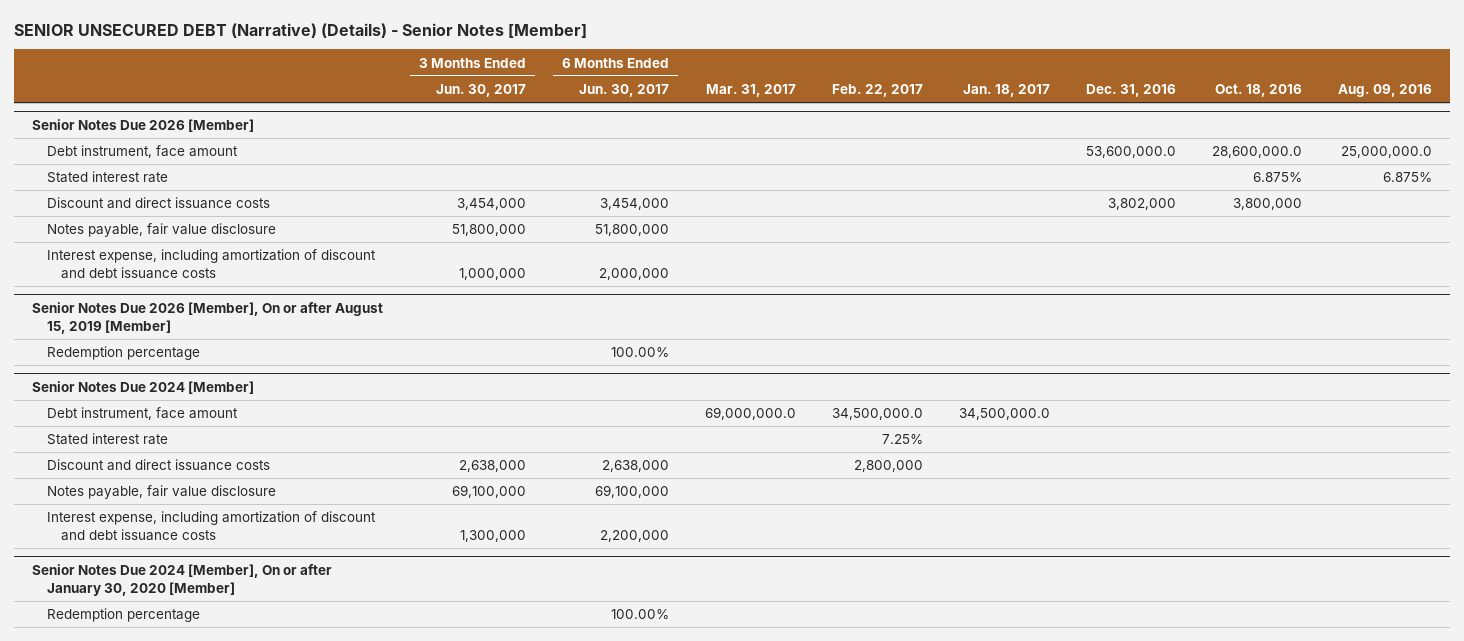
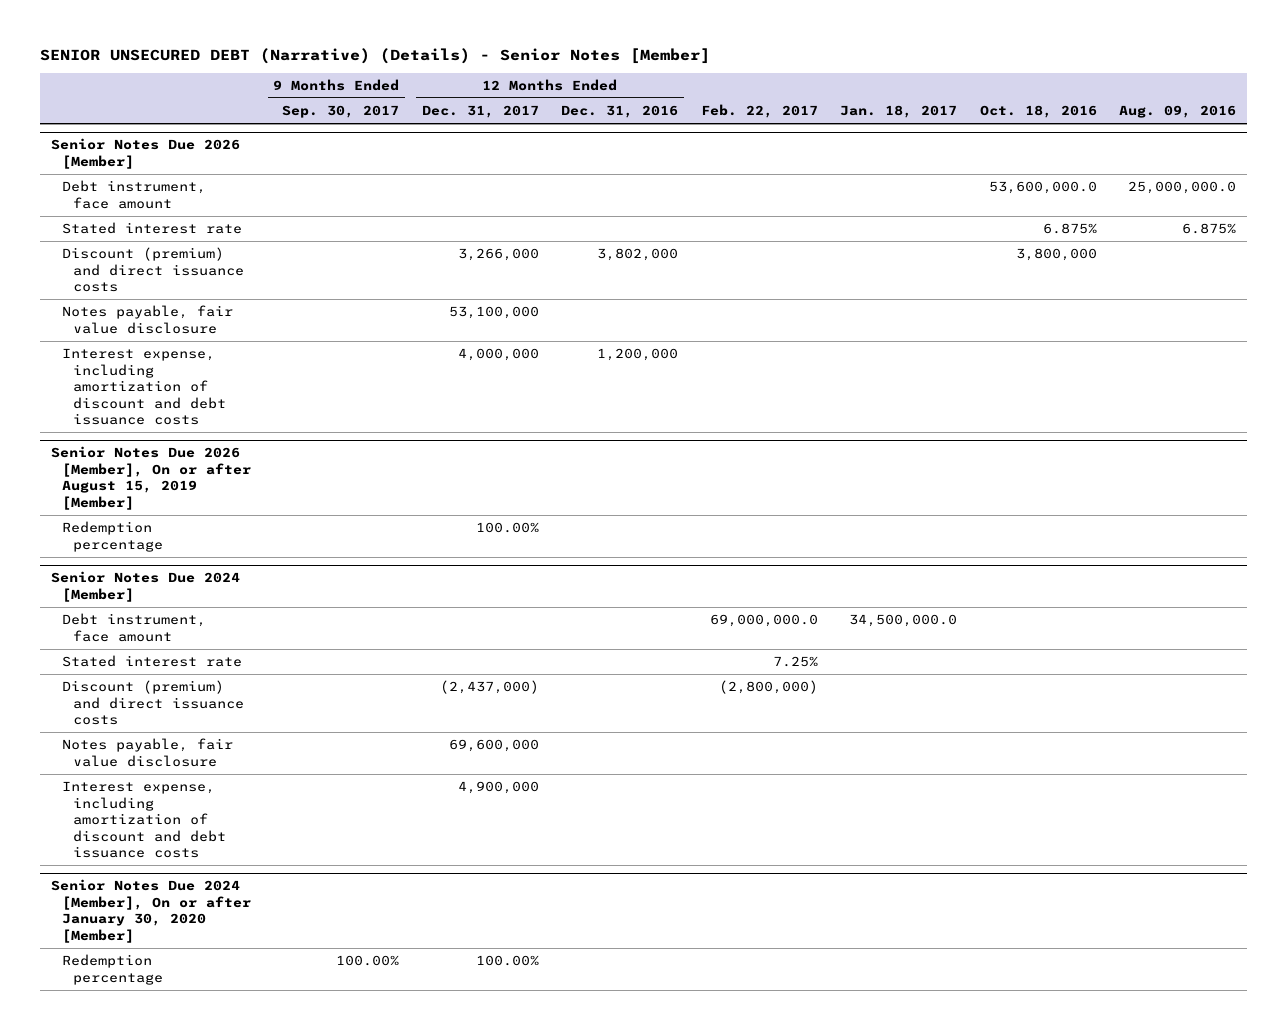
- | 3 Months Ended Jun. 30, 2017 | 6 Months Ended Jun. 30, 2017 | Mar. 31, 2017 | Feb. 22, 2017 | Jan. 18, 2017 | Dec. 31, 2016 | Oct. 18, 2016 | Aug. 09, 2016
+ | 9 Months Ended Sep. 30, 2017 | 12 Months Ended Dec. 31, 2017 | 12 Months Ended Dec. 31, 2016 | Feb. 22, 2017 | Jan. 18, 2017 | Oct. 18, 2016 | Aug. 09, 2016
@ Senior Notes Due 2026 [Member]
- Debt instrument, face amount | | | | | | 53,600,000.0 | 28,600,000.0 | 25,000,000.0
+ Debt instrument, face amount | | | | | | 53,600,000.0 | 25,000,000.0
- Discount and direct issuance costs | 3,454,000 | 3,454,000 | | | | 3,802,000 | 3,800,000 |
+ Discount (premium) and direct issuance costs | | 3,266,000 | 3,802,000 | | | 3,800,000 |
@ Senior Notes Due 2024 [Member]
- Debt instrument, face amount | | | 69,000,000.0 | 34,500,000.0 | 34,500,000.0 | | |
+ Debt instrument, face amount | | | | 69,000,000.0 | 34,500,000.0 | |
- Discount and direct issuance costs | 2,638,000 | 2,638,000 | | 2,800,000 | | | |
+ Discount (premium) and direct issuance costs | | (2,437,000) | | (2,800,000) | | |

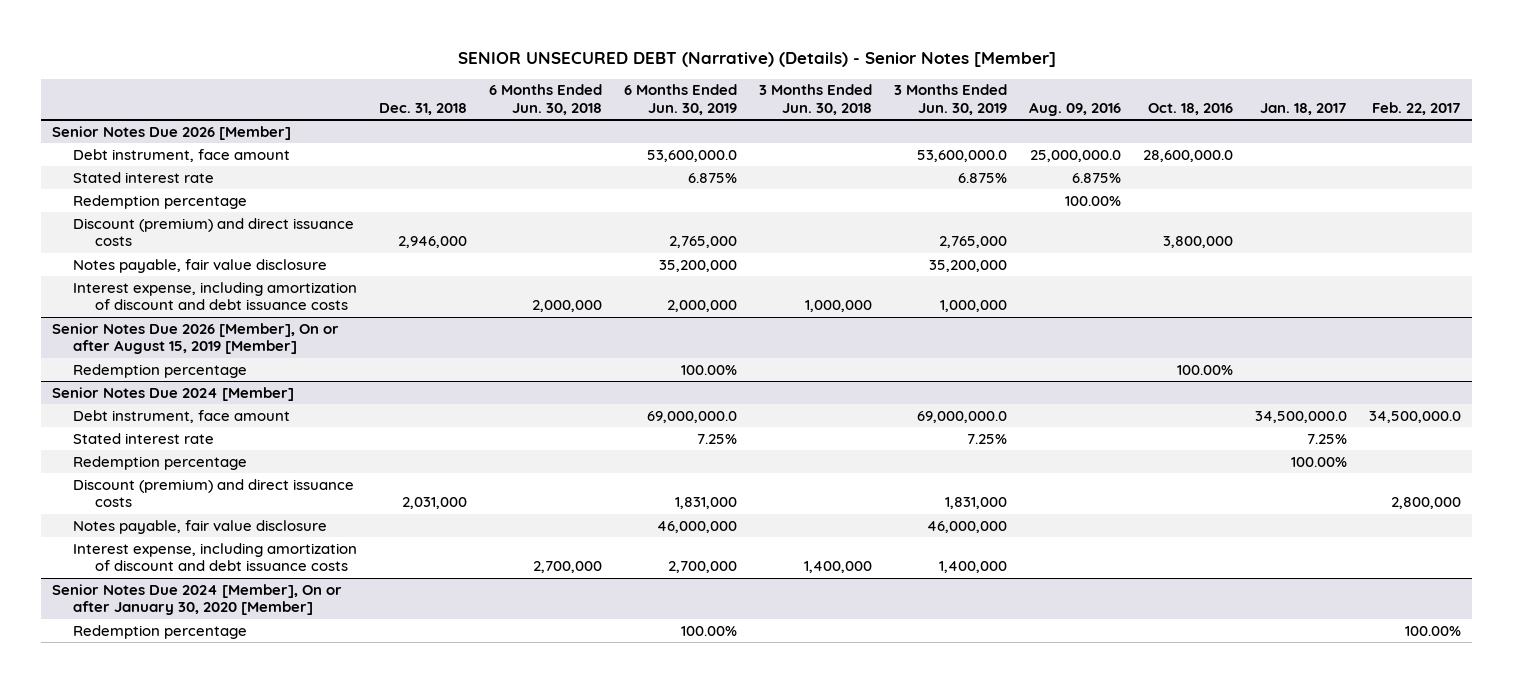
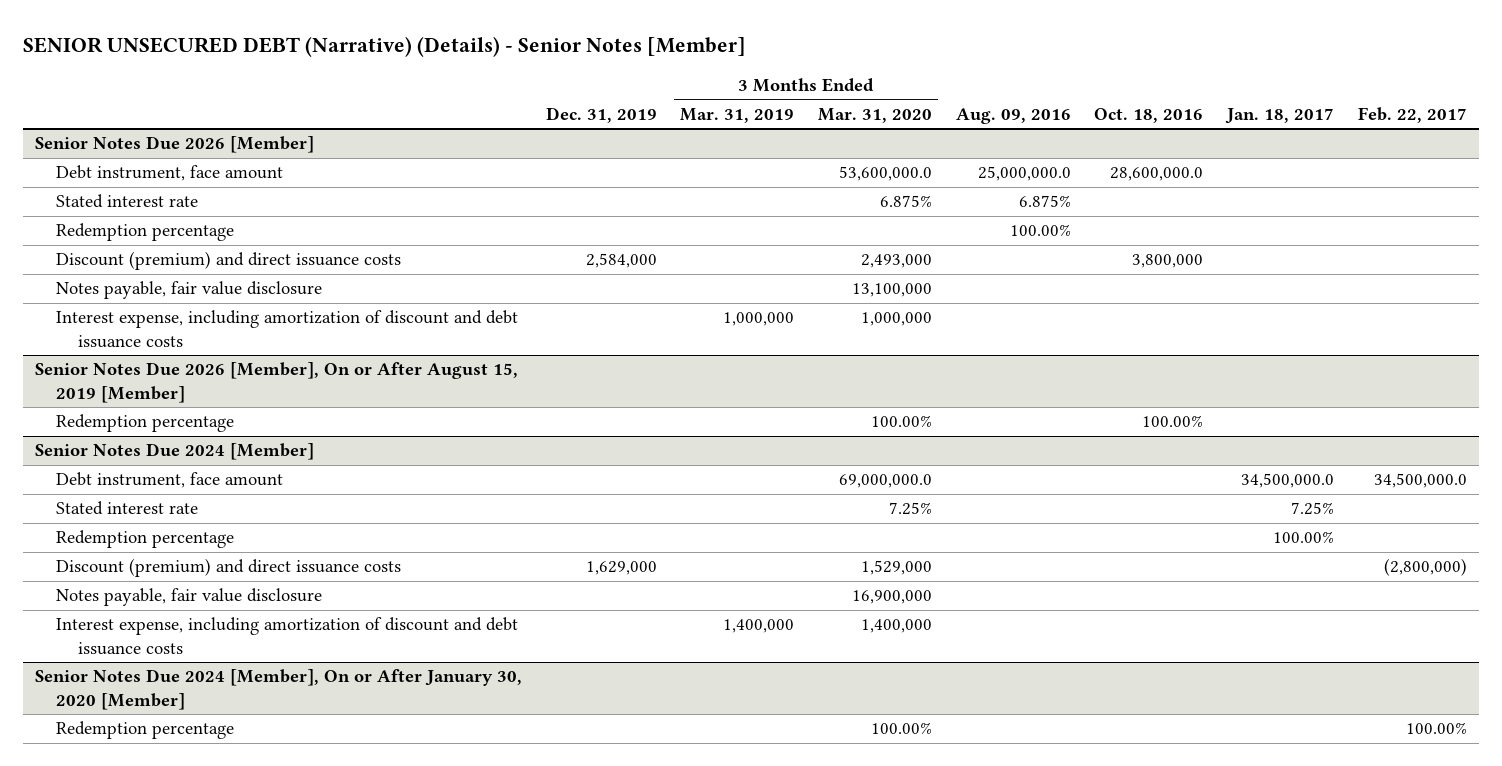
- | Dec. 31, 2018 | 6 Months Ended Jun. 30, 2018 | 6 Months Ended Jun. 30, 2019 | 3 Months Ended Jun. 30, 2018 | 3 Months Ended Jun. 30, 2019 | Aug. 09, 2016 | Oct. 18, 2016 | Jan. 18, 2017 | Feb. 22, 2017
+ | Dec. 31, 2019 | 3 Months Ended Mar. 31, 2019 | 3 Months Ended Mar. 31, 2020 | Aug. 09, 2016 | Oct. 18, 2016 | Jan. 18, 2017 | Feb. 22, 2017
- Senior Notes Due 2026 [Member], On or after August 15, 2019 [Member]
+ Senior Notes Due 2026 [Member], On or After August 15, 2019 [Member]
@ Senior Notes Due 2024 [Member]
- Discount (premium) and direct issuance costs | 2,031,000 | | 1,831,000 | | 1,831,000 | | | | 2,800,000
+ Discount (premium) and direct issuance costs | 1,629,000 | | 1,529,000 | | | | (2,800,000)
- Senior Notes Due 2024 [Member], On or after January 30, 2020 [Member]
+ Senior Notes Due 2024 [Member], On or After January 30, 2020 [Member]

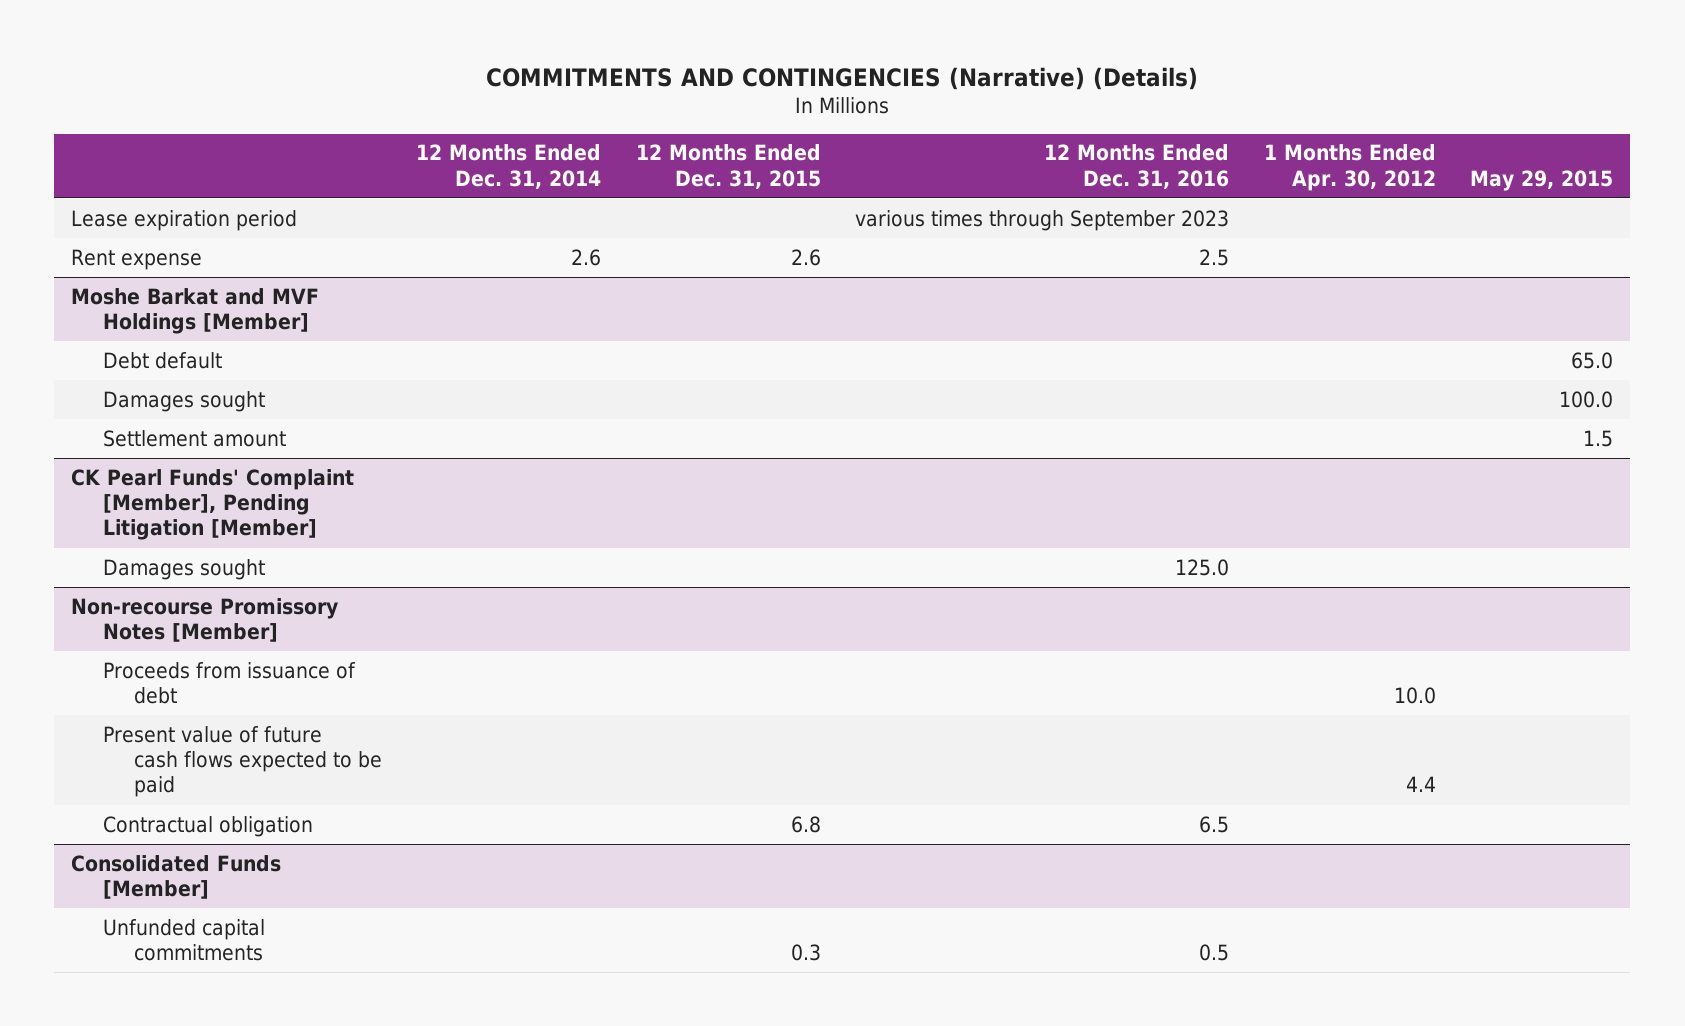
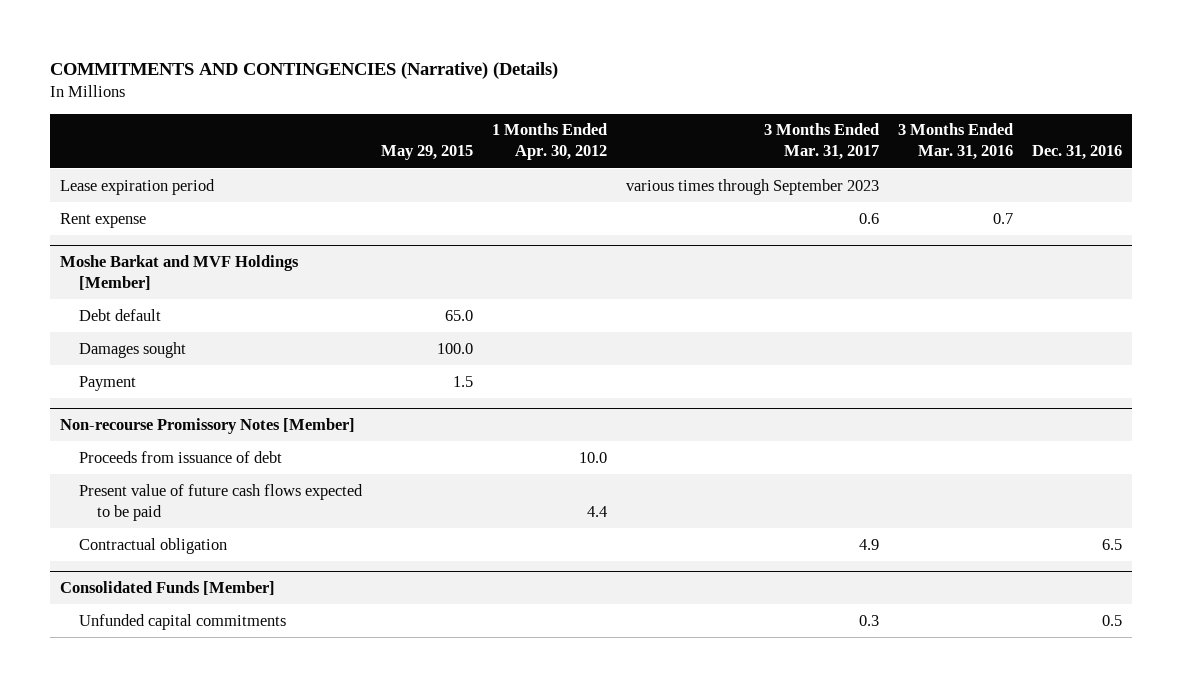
- | 12 Months Ended Dec. 31, 2014 | 12 Months Ended Dec. 31, 2015 | 12 Months Ended Dec. 31, 2016 | 1 Months Ended Apr. 30, 2012 | May 29, 2015
+ | May 29, 2015 | 1 Months Ended Apr. 30, 2012 | 3 Months Ended Mar. 31, 2017 | 3 Months Ended Mar. 31, 2016 | Dec. 31, 2016
@ Moshe Barkat and MVF Holdings [Member]
- Settlement amount | | | | | 1.5
- CK Pearl Funds' Complaint [Member], Pending Litigation [Member]
- Damages sought | | | 125.0 | |
@ Moshe Barkat and MVF Holdings [Member]
+ Payment | 1.5 | | | |

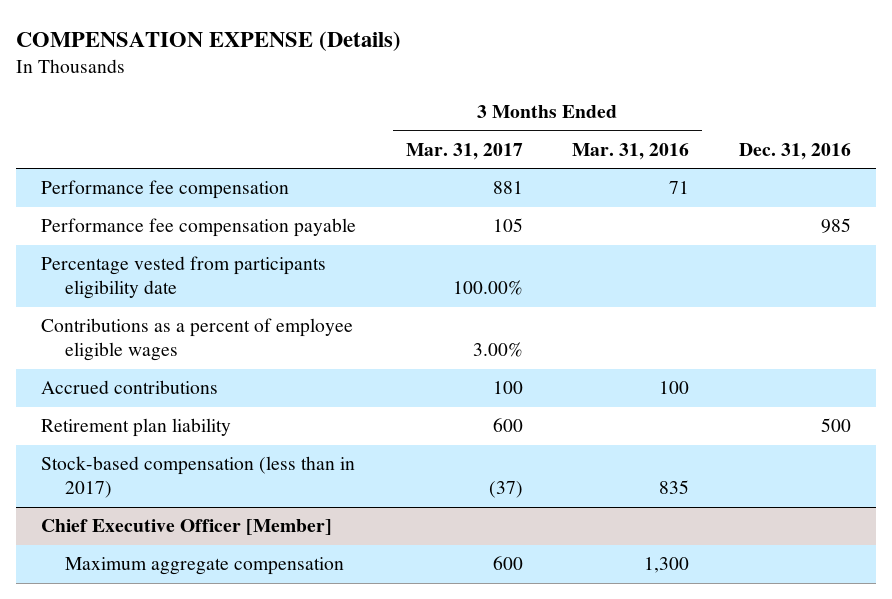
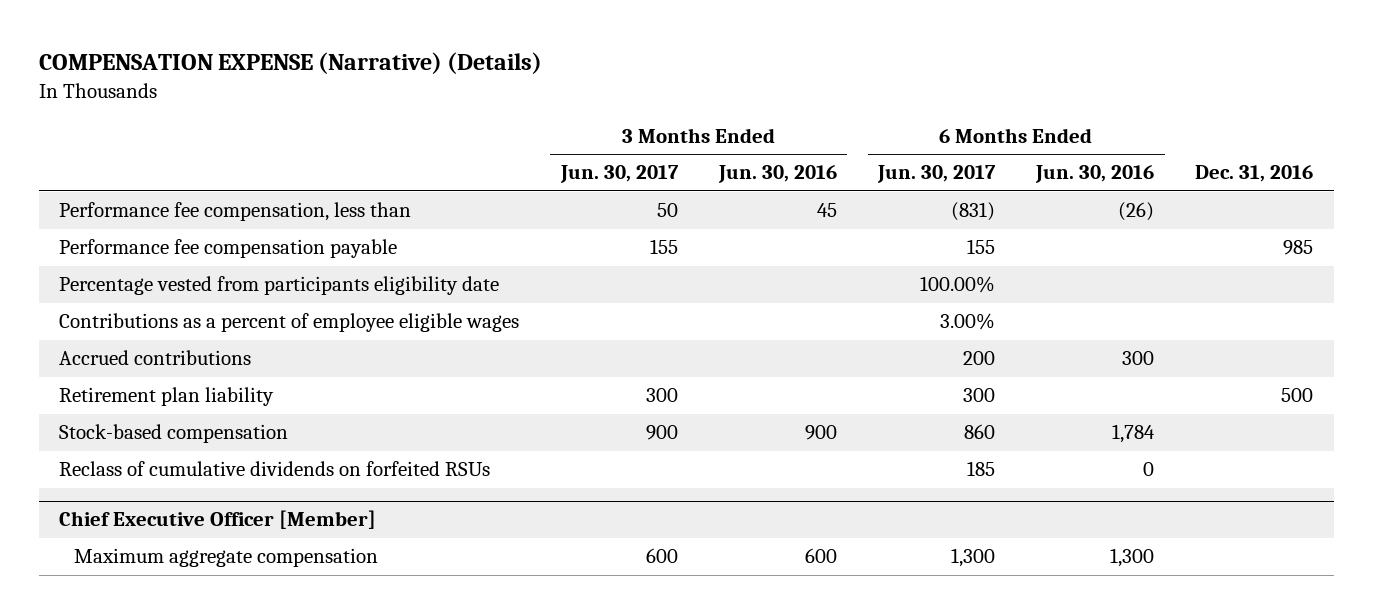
- COMPENSATION EXPENSE (Details)
+ COMPENSATION EXPENSE (Narrative) (Details)
- | 3 Months Ended Mar. 31, 2017 | 3 Months Ended Mar. 31, 2016 | Dec. 31, 2016
+ | 3 Months Ended Jun. 30, 2017 | 3 Months Ended Jun. 30, 2016 | 6 Months Ended Jun. 30, 2017 | 6 Months Ended Jun. 30, 2016 | Dec. 31, 2016
- Performance fee compensation | 881 | 71 |
+ Performance fee compensation, less than | 50 | 45 | (831) | (26) |
- Stock-based compensation (less than in 2017) | (37) | 835 |
+ Stock-based compensation | 900 | 900 | 860 | 1,784 |
+ Reclass of cumulative dividends on forfeited RSUs | | | 185 | 0 |

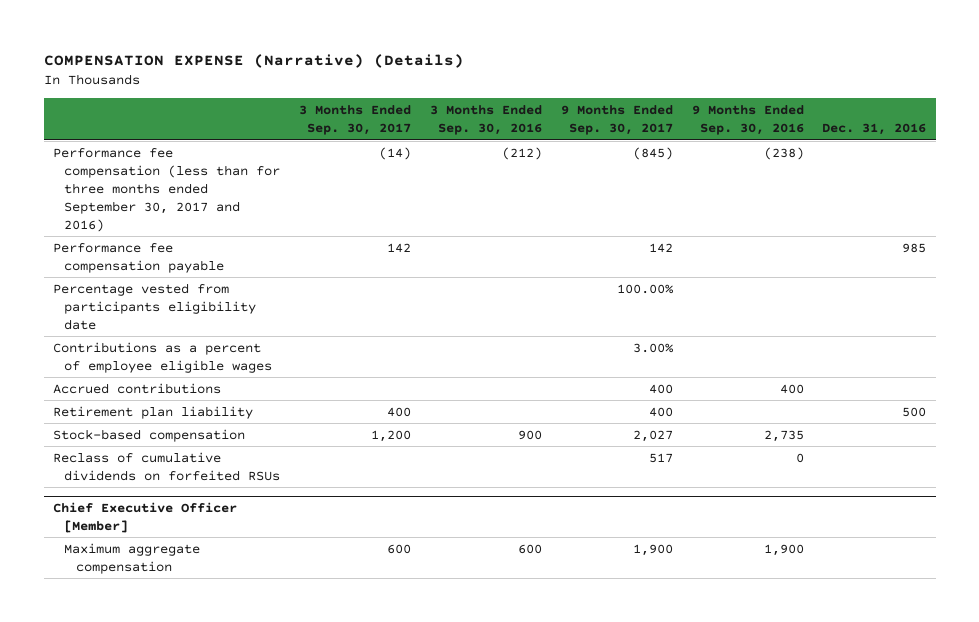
- | 3 Months Ended Jun. 30, 2017 | 3 Months Ended Jun. 30, 2016 | 6 Months Ended Jun. 30, 2017 | 6 Months Ended Jun. 30, 2016 | Dec. 31, 2016
+ | 3 Months Ended Sep. 30, 2017 | 3 Months Ended Sep. 30, 2016 | 9 Months Ended Sep. 30, 2017 | 9 Months Ended Sep. 30, 2016 | Dec. 31, 2016
- Performance fee compensation, less than | 50 | 45 | (831) | (26) |
+ Performance fee compensation (less than for three months ended September 30, 2017 and 2016) | (14) | (212) | (845) | (238) |

